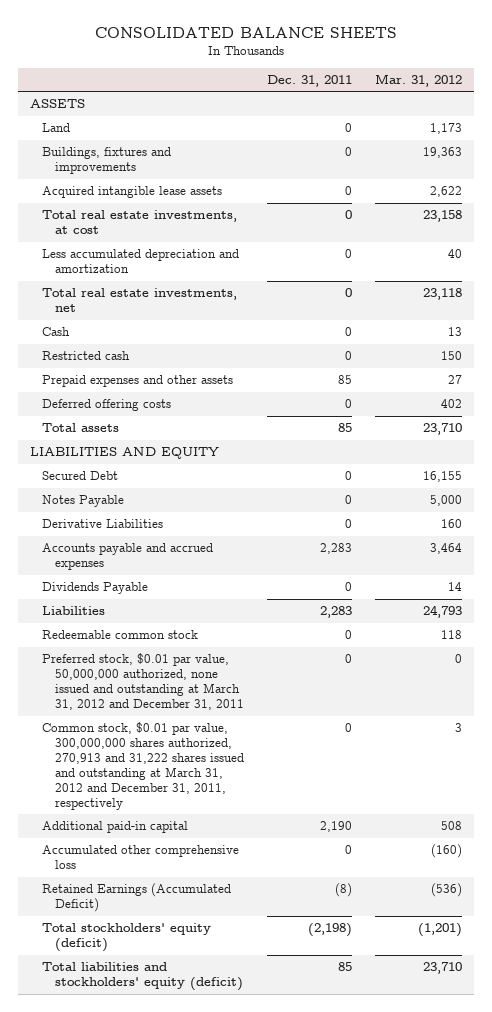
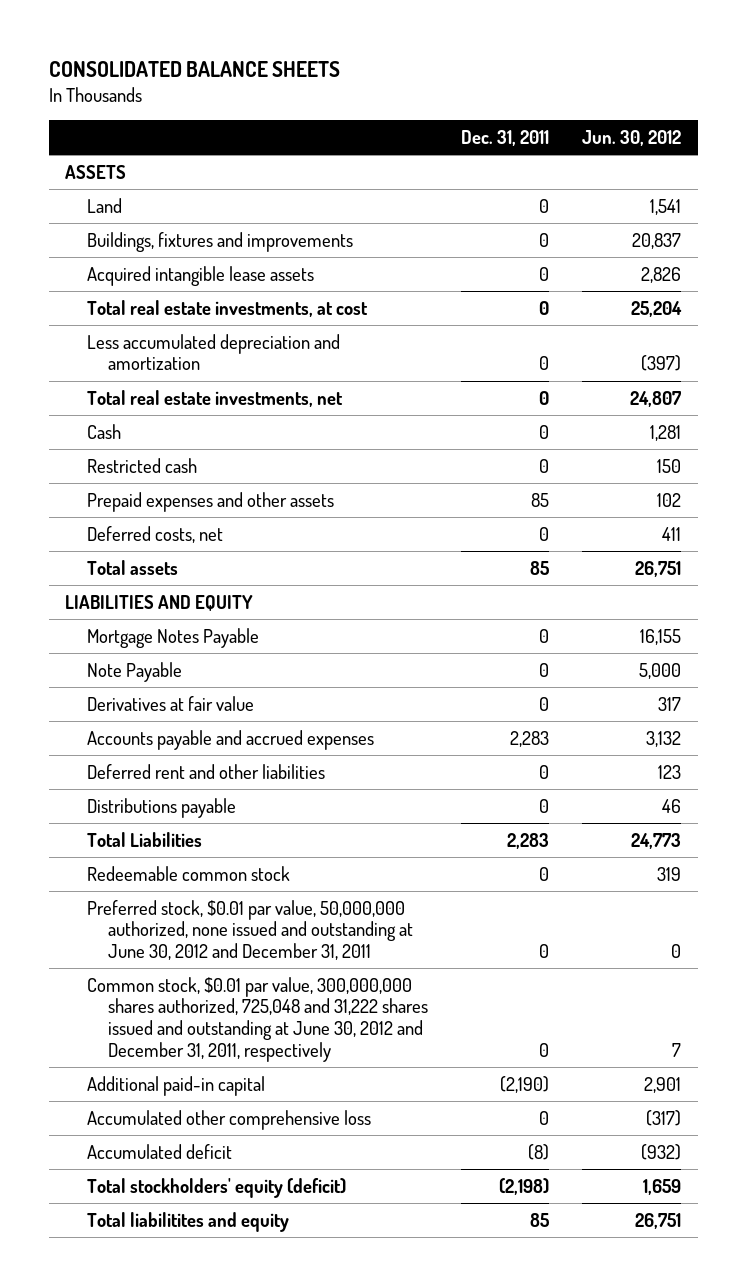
- | Dec. 31, 2011 | Mar. 31, 2012
+ | Dec. 31, 2011 | Jun. 30, 2012
- Deferred offering costs | 0 | 402
+ Deferred costs, net | 0 | 411
- Secured Debt | 0 | 16,155
- Notes Payable | 0 | 5,000
- Derivative Liabilities | 0 | 160
+ Mortgage Notes Payable | 0 | 16,155
+ Note Payable | 0 | 5,000
+ Derivatives at fair value | 0 | 317
- Dividends Payable | 0 | 14
- Liabilities | 2,283 | 24,793
+ Deferred rent and other liabilities | 0 | 123
+ Distributions payable | 0 | 46
+ Total Liabilities | 2,283 | 24,773
- Preferred stock, $0.01 par value, 50,000,000 authorized, none issued and outstanding at March 31, 2012 and December 31, 2011 | 0 | 0
- Common stock, $0.01 par value, 300,000,000 shares authorized, 270,913 and 31,222 shares issued and outstanding at March 31, 2012 and December 31, 2011, respectively | 0 | 3
- Additional paid-in capital | 2,190 | 508
+ Preferred stock, $0.01 par value, 50,000,000 authorized, none issued and outstanding at June 30, 2012 and December 31, 2011 | 0 | 0
+ Common stock, $0.01 par value, 300,000,000 shares authorized, 725,048 and 31,222 shares issued and outstanding at June 30, 2012 and December 31, 2011, respectively | 0 | 7
+ Additional paid-in capital | (2,190) | 2,901
- Retained Earnings (Accumulated Deficit) | (8) | (536)
+ Accumulated deficit | (8) | (932)
- Total liabilities and stockholders' equity (deficit) | 85 | 23,710
+ Total liabilitites and equity | 85 | 26,751

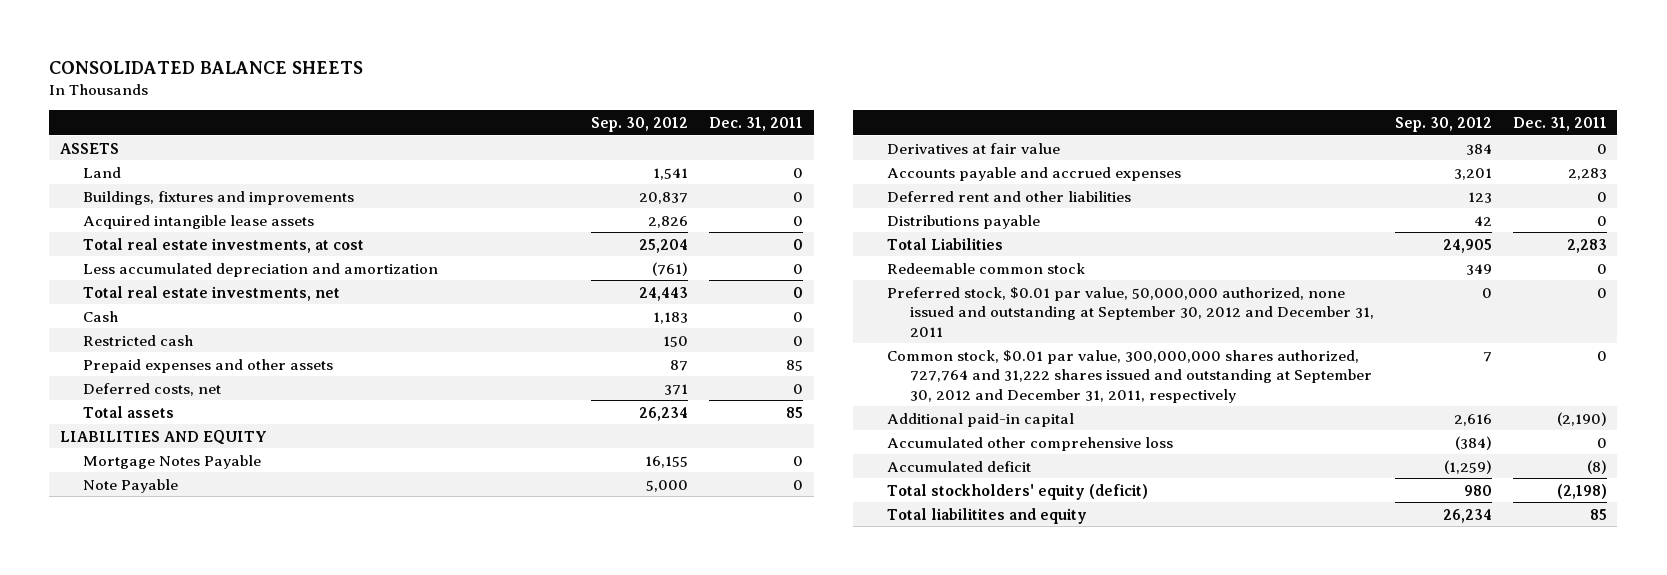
- | Dec. 31, 2011 | Jun. 30, 2012
+ | Sep. 30, 2012 | Dec. 31, 2011
- Preferred stock, $0.01 par value, 50,000,000 authorized, none issued and outstanding at June 30, 2012 and December 31, 2011 | 0 | 0
- Common stock, $0.01 par value, 300,000,000 shares authorized, 725,048 and 31,222 shares issued and outstanding at June 30, 2012 and December 31, 2011, respectively | 0 | 7
+ Preferred stock, $0.01 par value, 50,000,000 authorized, none issued and outstanding at September 30, 2012 and December 31, 2011 | 0 | 0
+ Common stock, $0.01 par value, 300,000,000 shares authorized, 727,764 and 31,222 shares issued and outstanding at September 30, 2012 and December 31, 2011, respectively | 7 | 0

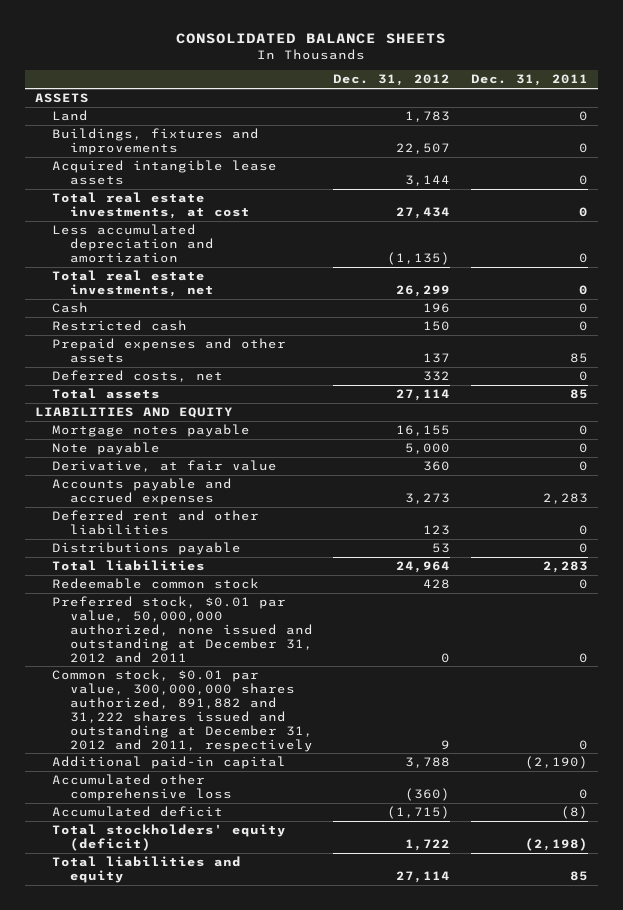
- | Sep. 30, 2012 | Dec. 31, 2011
+ | Dec. 31, 2012 | Dec. 31, 2011
- Mortgage Notes Payable | 16,155 | 0
- Note Payable | 5,000 | 0
- Derivatives at fair value | 384 | 0
+ Mortgage notes payable | 16,155 | 0
+ Note payable | 5,000 | 0
+ Derivative, at fair value | 360 | 0
- Total Liabilities | 24,905 | 2,283
+ Total liabilities | 24,964 | 2,283
- Preferred stock, $0.01 par value, 50,000,000 authorized, none issued and outstanding at September 30, 2012 and December 31, 2011 | 0 | 0
- Common stock, $0.01 par value, 300,000,000 shares authorized, 727,764 and 31,222 shares issued and outstanding at September 30, 2012 and December 31, 2011, respectively | 7 | 0
+ Preferred stock, $0.01 par value, 50,000,000 authorized, none issued and outstanding at December 31, 2012 and 2011 | 0 | 0
+ Common stock, $0.01 par value, 300,000,000 shares authorized, 891,882 and 31,222 shares issued and outstanding at December 31, 2012 and 2011, respectively | 9 | 0
- Total liabilitites and equity | 26,234 | 85
+ Total liabilities and equity | 27,114 | 85

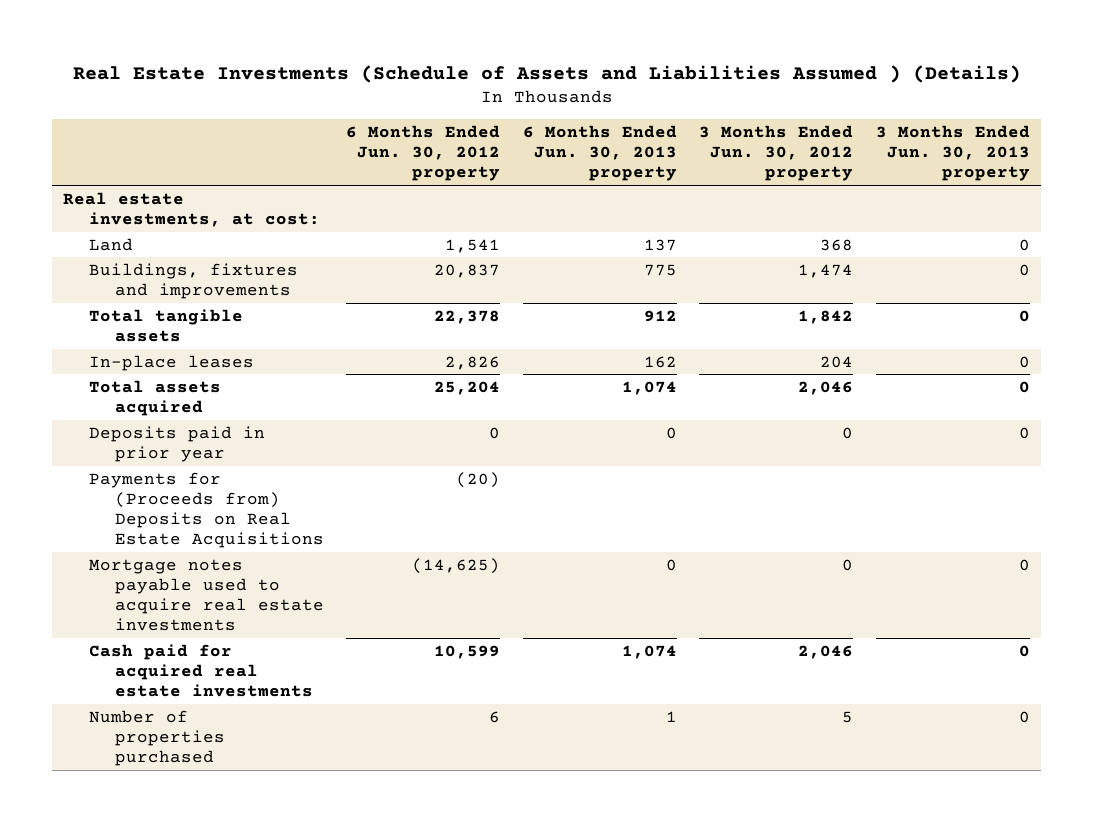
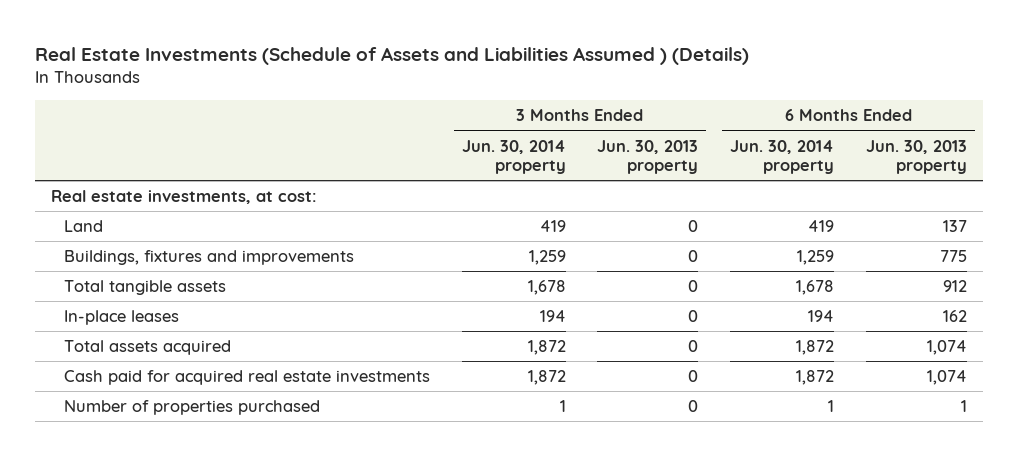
- | 6 Months Ended Jun. 30, 2012 property | 6 Months Ended Jun. 30, 2013 property | 3 Months Ended Jun. 30, 2012 property | 3 Months Ended Jun. 30, 2013 property
+ | 3 Months Ended Jun. 30, 2014 property | 3 Months Ended Jun. 30, 2013 property | 6 Months Ended Jun. 30, 2014 property | 6 Months Ended Jun. 30, 2013 property
- Deposits paid in prior year | 0 | 0 | 0 | 0
- Payments for (Proceeds from) Deposits on Real Estate Acquisitions | (20) | | |
- Mortgage notes payable used to acquire real estate investments | (14,625) | 0 | 0 | 0

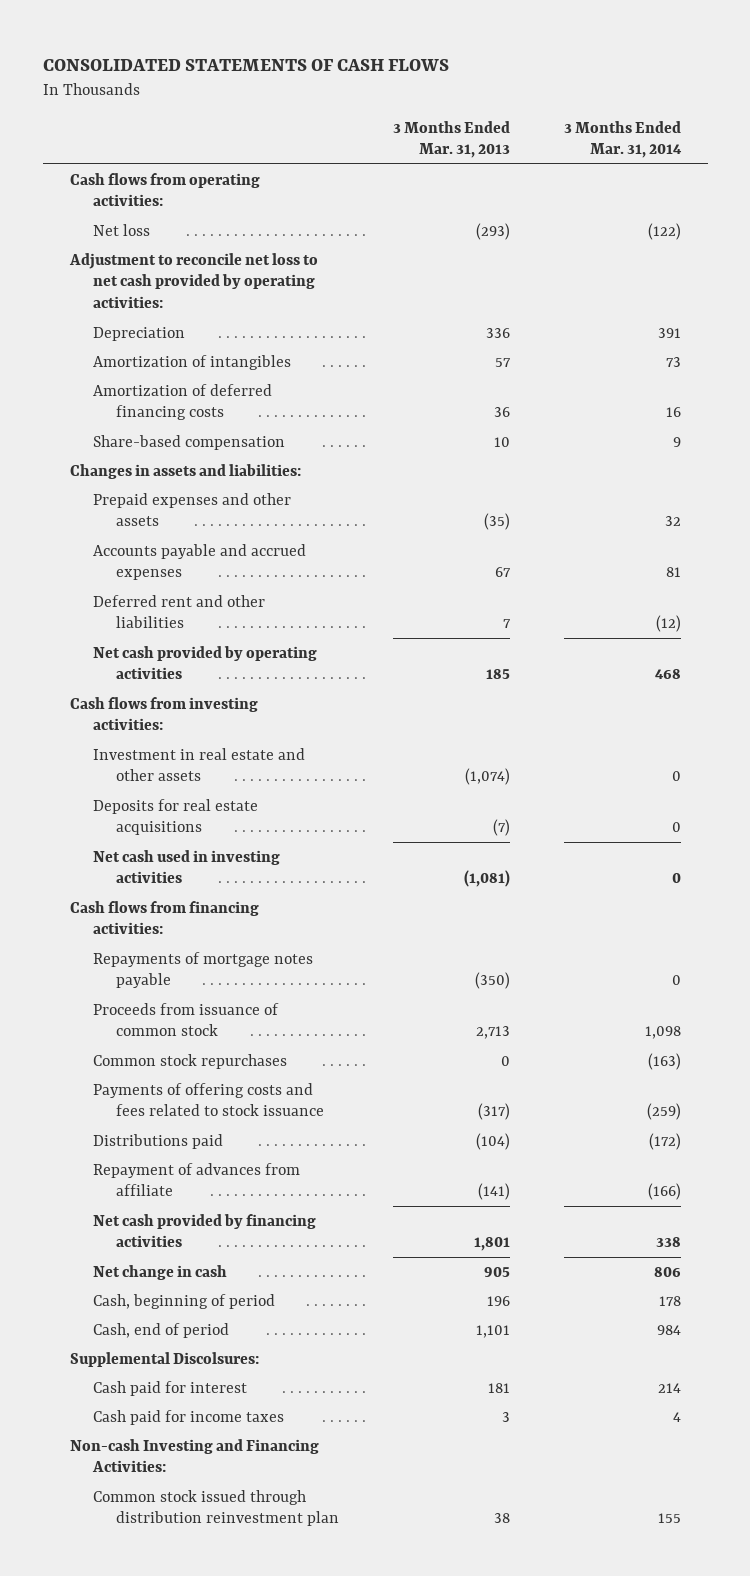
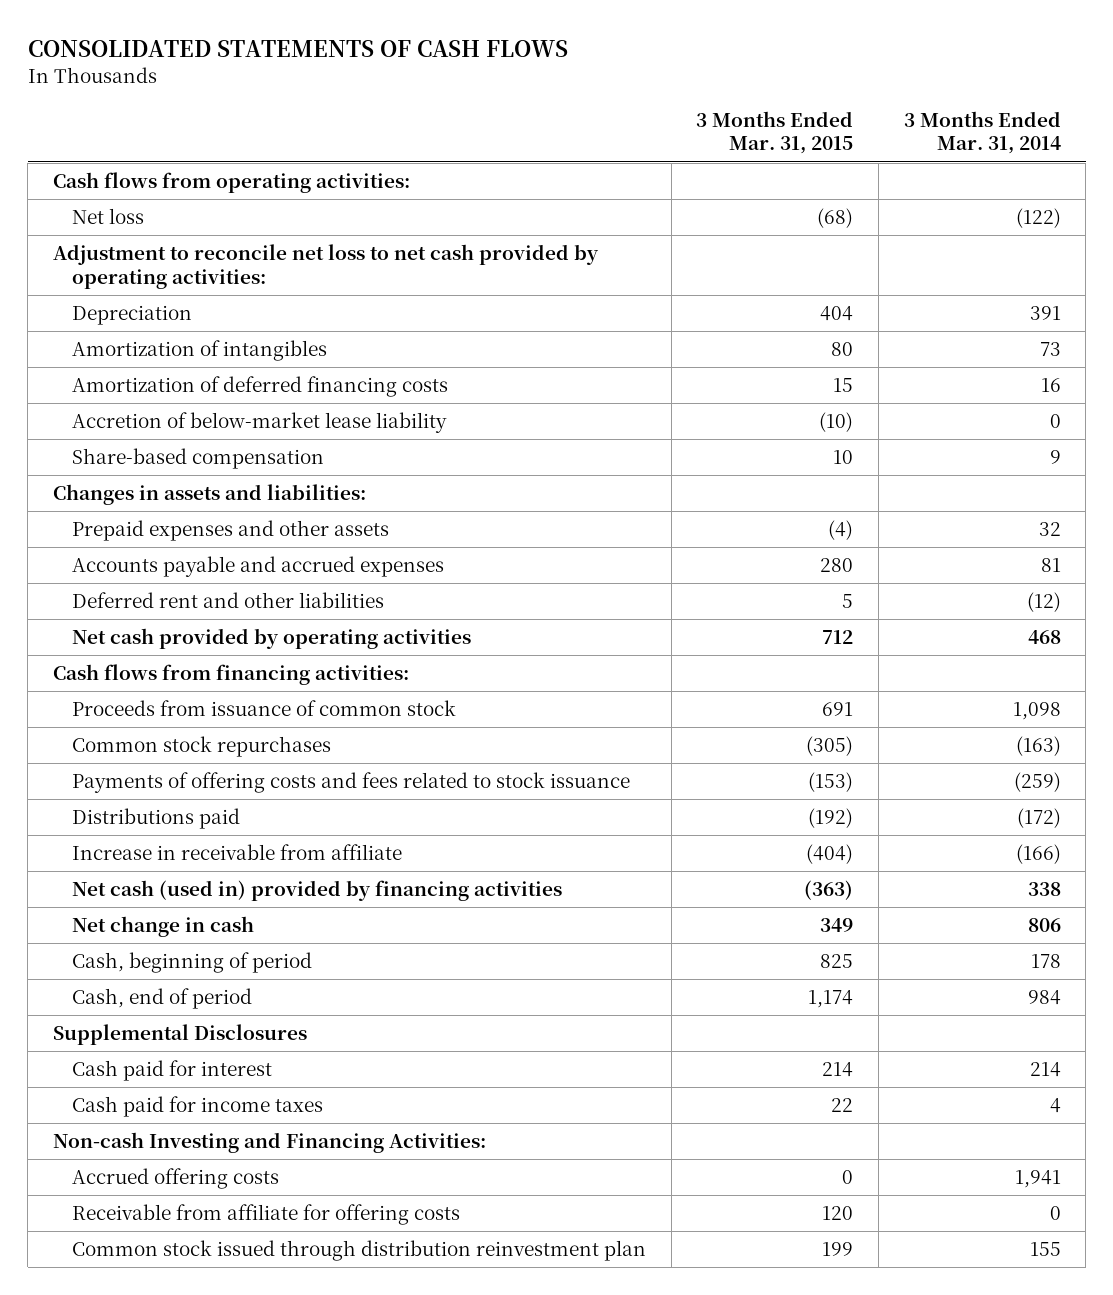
- | 3 Months Ended Mar. 31, 2013 | 3 Months Ended Mar. 31, 2014
+ | 3 Months Ended Mar. 31, 2015 | 3 Months Ended Mar. 31, 2014
+ Accretion of below-market lease liability | (10) | 0
- Cash flows from investing activities:
- Investment in real estate and other assets | (1,074) | 0
- Deposits for real estate acquisitions | (7) | 0
- Net cash used in investing activities | (1,081) | 0
- Repayments of mortgage notes payable | (350) | 0
- Repayment of advances from affiliate | (141) | (166)
- Net cash provided by financing activities | 1,801 | 338
+ Increase in receivable from affiliate | (404) | (166)
+ Net cash (used in) provided by financing activities | (363) | 338
- Supplemental Discolsures:
+ Supplemental Disclosures
+ Accrued offering costs | 0 | 1,941
+ Receivable from affiliate for offering costs | 120 | 0

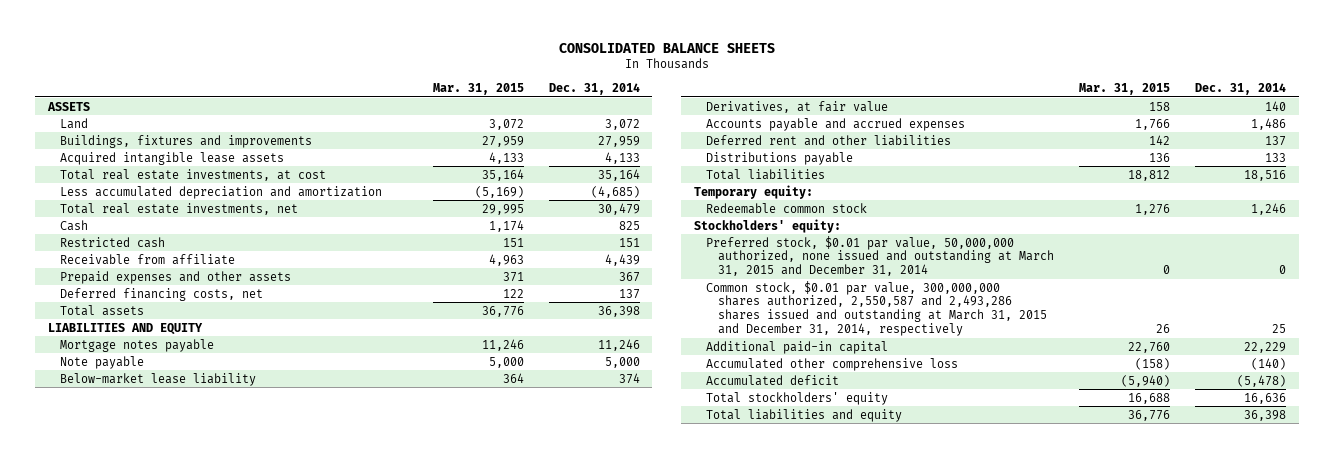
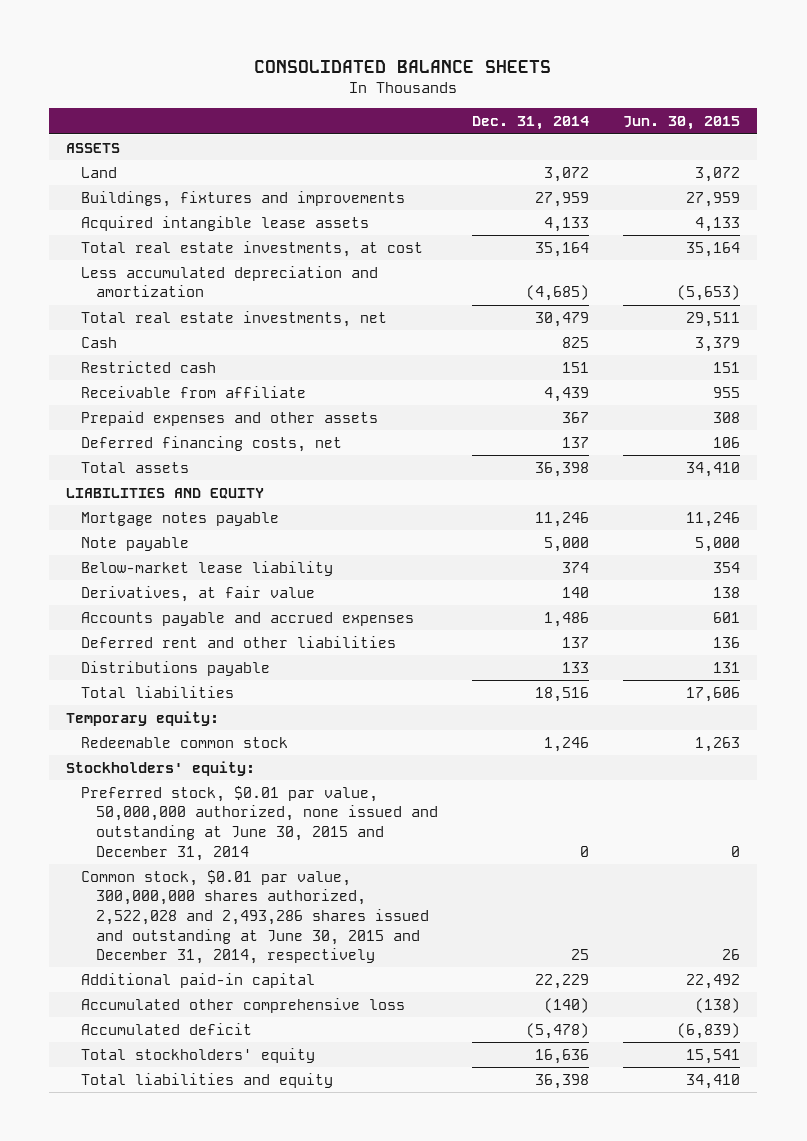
- | Mar. 31, 2015 | Dec. 31, 2014
+ | Dec. 31, 2014 | Jun. 30, 2015
- Preferred stock, $0.01 par value, 50,000,000 authorized, none issued and outstanding at March 31, 2015 and December 31, 2014 | 0 | 0
- Common stock, $0.01 par value, 300,000,000 shares authorized, 2,550,587 and 2,493,286 shares issued and outstanding at March 31, 2015 and December 31, 2014, respectively | 26 | 25
+ Preferred stock, $0.01 par value, 50,000,000 authorized, none issued and outstanding at June 30, 2015 and December 31, 2014 | 0 | 0
+ Common stock, $0.01 par value, 300,000,000 shares authorized, 2,522,028 and 2,493,286 shares issued and outstanding at June 30, 2015 and December 31, 2014, respectively | 25 | 26

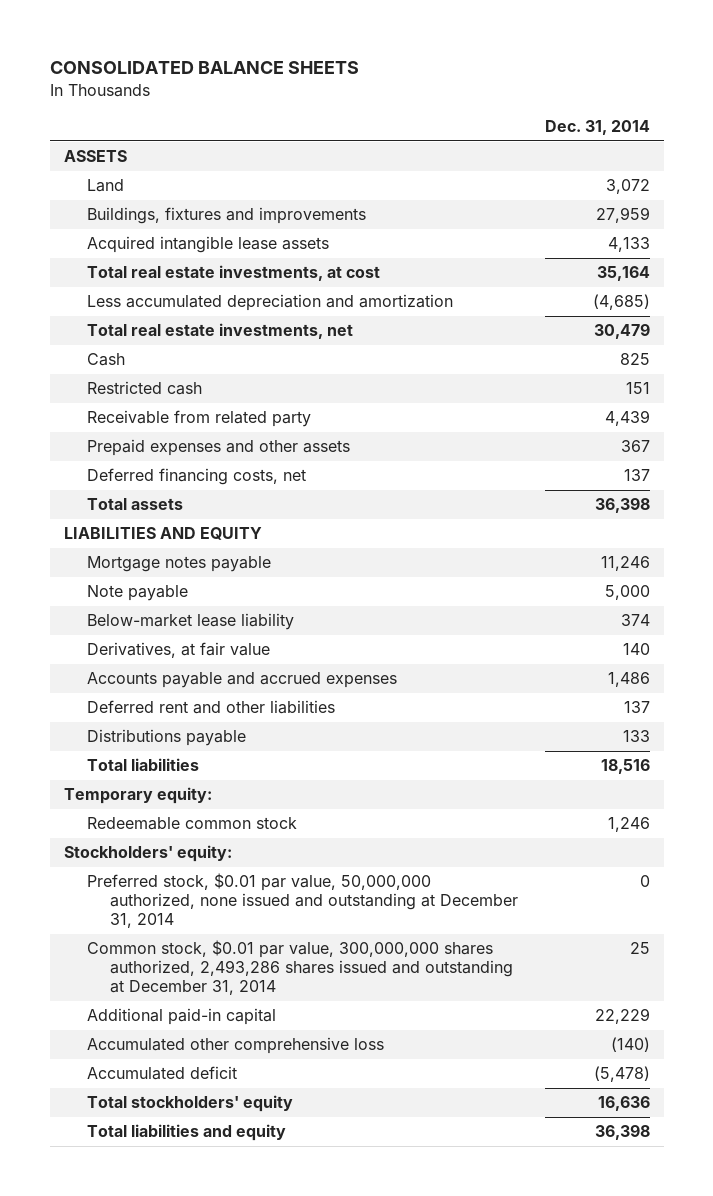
- | Dec. 31, 2014 | Jun. 30, 2015
+ | Dec. 31, 2014
- Receivable from affiliate | 4,439 | 955
+ Receivable from related party | 4,439
- Preferred stock, $0.01 par value, 50,000,000 authorized, none issued and outstanding at June 30, 2015 and December 31, 2014 | 0 | 0
- Common stock, $0.01 par value, 300,000,000 shares authorized, 2,522,028 and 2,493,286 shares issued and outstanding at June 30, 2015 and December 31, 2014, respectively | 25 | 26
+ Preferred stock, $0.01 par value, 50,000,000 authorized, none issued and outstanding at December 31, 2014 | 0
+ Common stock, $0.01 par value, 300,000,000 shares authorized, 2,493,286 shares issued and outstanding at December 31, 2014 | 25

